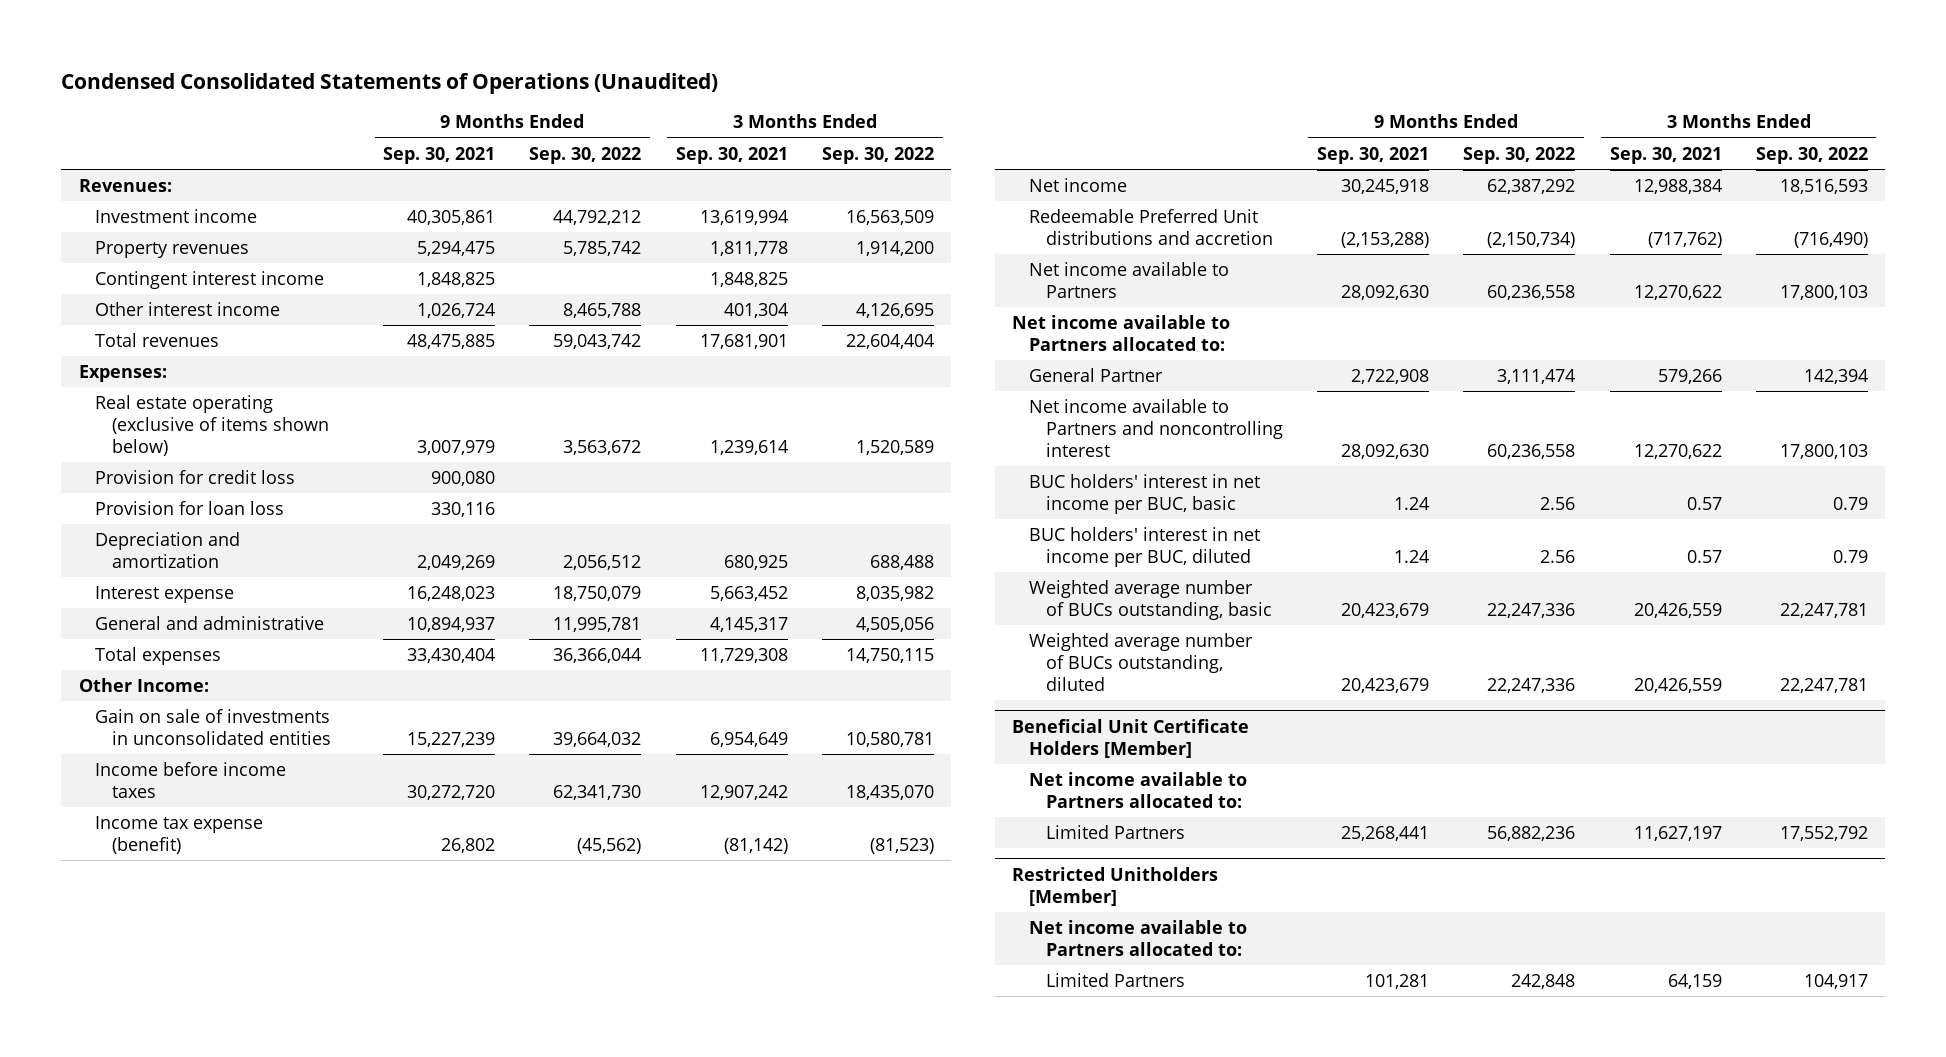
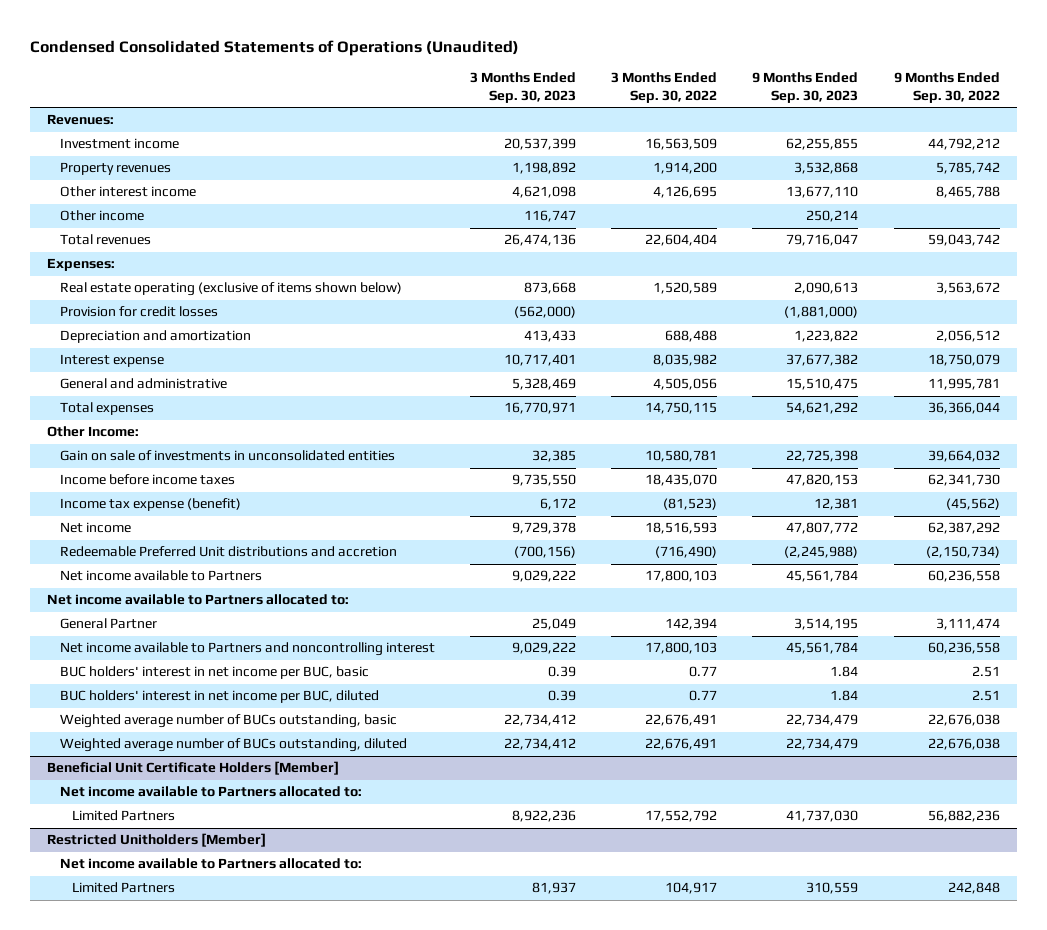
- | 9 Months Ended Sep. 30, 2021 | 9 Months Ended Sep. 30, 2022 | 3 Months Ended Sep. 30, 2021 | 3 Months Ended Sep. 30, 2022
+ | 3 Months Ended Sep. 30, 2023 | 3 Months Ended Sep. 30, 2022 | 9 Months Ended Sep. 30, 2023 | 9 Months Ended Sep. 30, 2022
- Contingent interest income | 1,848,825 | | 1,848,825 |
+ Other income | 116,747 | | 250,214 |
- Provision for credit loss | 900,080 | | |
- Provision for loan loss | 330,116 | | |
+ Provision for credit losses | (562,000) | | (1,881,000) |
- BUC holders' interest in net income per BUC, basic | 1.24 | 2.56 | 0.57 | 0.79
- BUC holders' interest in net income per BUC, diluted | 1.24 | 2.56 | 0.57 | 0.79
- Weighted average number of BUCs outstanding, basic | 20,423,679 | 22,247,336 | 20,426,559 | 22,247,781
- Weighted average number of BUCs outstanding, diluted | 20,423,679 | 22,247,336 | 20,426,559 | 22,247,781
+ BUC holders' interest in net income per BUC, basic | 0.39 | 0.77 | 1.84 | 2.51
+ BUC holders' interest in net income per BUC, diluted | 0.39 | 0.77 | 1.84 | 2.51
+ Weighted average number of BUCs outstanding, basic | 22,734,412 | 22,676,491 | 22,734,479 | 22,676,038
+ Weighted average number of BUCs outstanding, diluted | 22,734,412 | 22,676,491 | 22,734,479 | 22,676,038

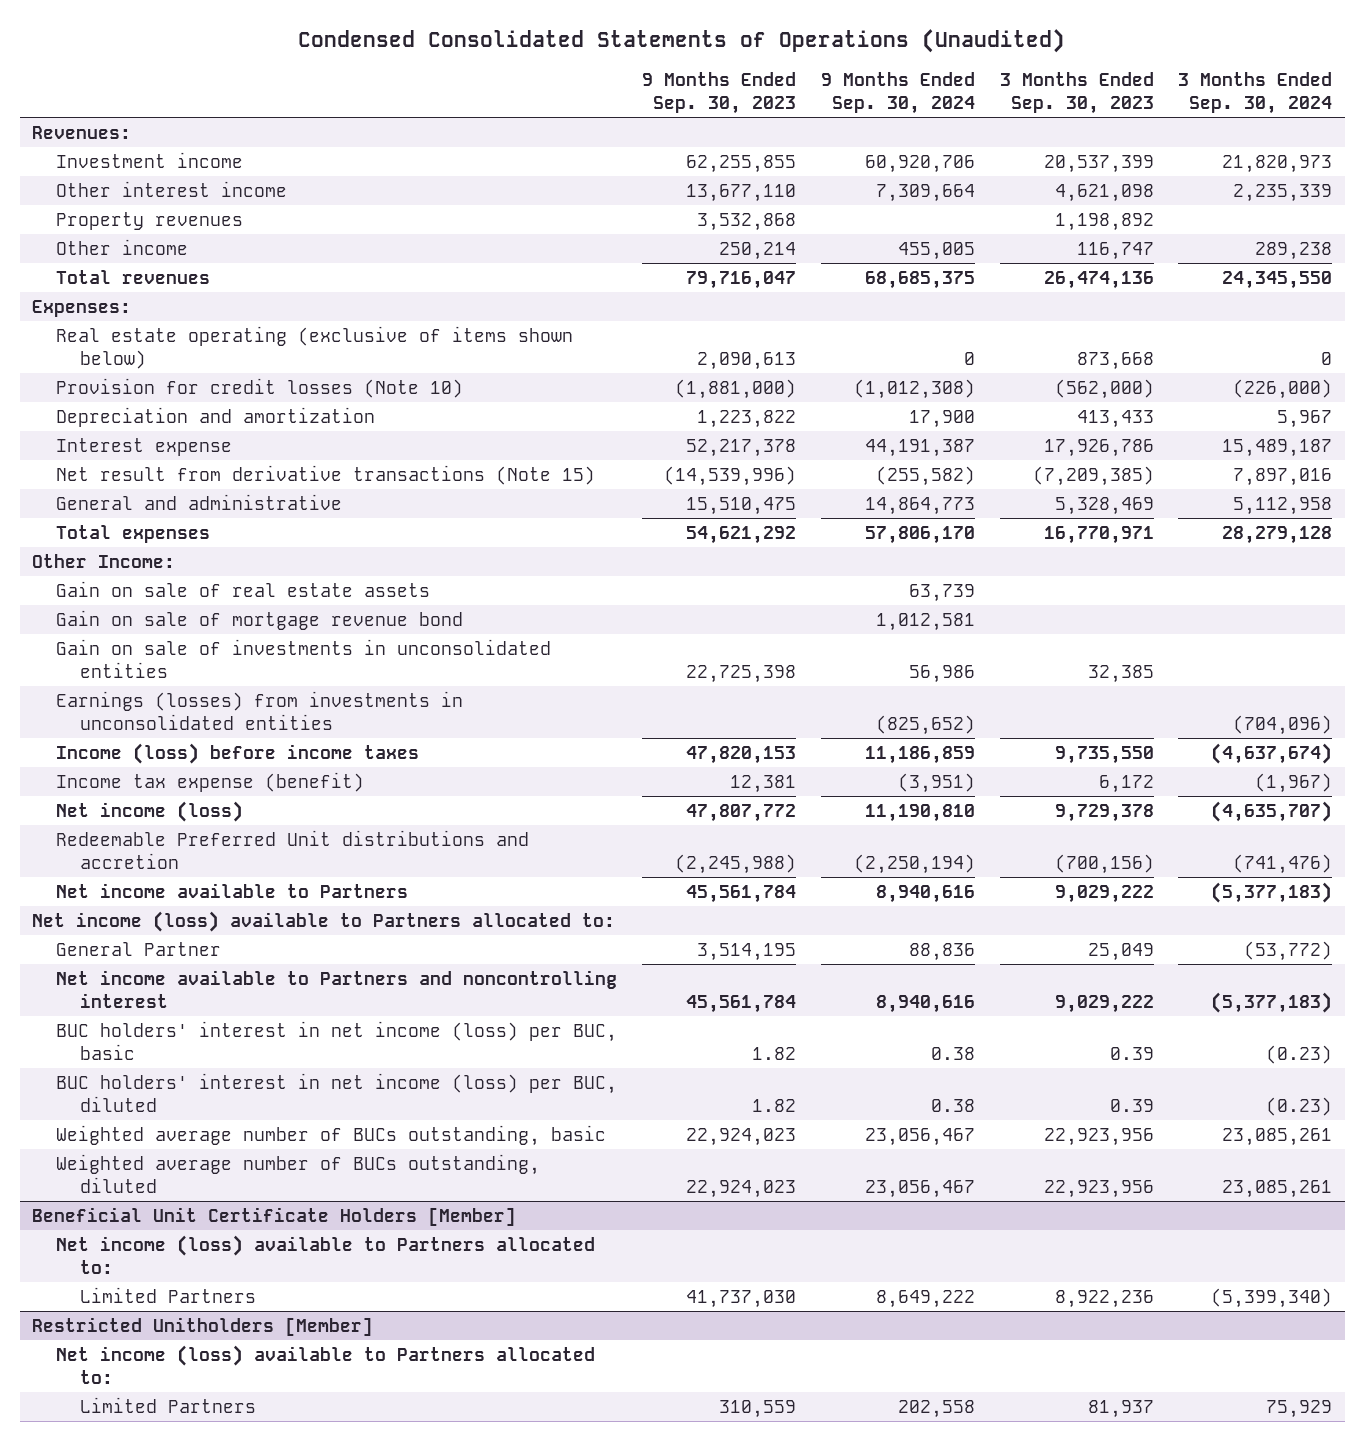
- | 3 Months Ended Sep. 30, 2023 | 3 Months Ended Sep. 30, 2022 | 9 Months Ended Sep. 30, 2023 | 9 Months Ended Sep. 30, 2022
+ | 9 Months Ended Sep. 30, 2023 | 9 Months Ended Sep. 30, 2024 | 3 Months Ended Sep. 30, 2023 | 3 Months Ended Sep. 30, 2024
moved down: Property revenues | 3,532,868 | | 1,198,892 |
- Provision for credit losses | (562,000) | | (1,881,000) |
+ Provision for credit losses (Note 10) | (1,881,000) | (1,012,308) | (562,000) | (226,000)
- Interest expense | 10,717,401 | 8,035,982 | 37,677,382 | 18,750,079
+ Interest expense | 52,217,378 | 44,191,387 | 17,926,786 | 15,489,187
+ Net result from derivative transactions (Note 15) | (14,539,996) | (255,582) | (7,209,385) | 7,897,016
+ Gain on sale of real estate assets | | 63,739 | |
+ Gain on sale of mortgage revenue bond | | 1,012,581 | |
- Income before income taxes | 9,735,550 | 18,435,070 | 47,820,153 | 62,341,730
+ Earnings (losses) from investments in unconsolidated entities | | (825,652) | | (704,096)
+ Income (loss) before income taxes | 47,820,153 | 11,186,859 | 9,735,550 | (4,637,674)
- Net income | 9,729,378 | 18,516,593 | 47,807,772 | 62,387,292
+ Net income (loss) | 47,807,772 | 11,190,810 | 9,729,378 | (4,635,707)
- Net income available to Partners allocated to:
+ Net income (loss) available to Partners allocated to:
- BUC holders' interest in net income per BUC, basic | 0.39 | 0.77 | 1.84 | 2.51
- BUC holders' interest in net income per BUC, diluted | 0.39 | 0.77 | 1.84 | 2.51
- Weighted average number of BUCs outstanding, basic | 22,734,412 | 22,676,491 | 22,734,479 | 22,676,038
- Weighted average number of BUCs outstanding, diluted | 22,734,412 | 22,676,491 | 22,734,479 | 22,676,038
+ BUC holders' interest in net income (loss) per BUC, basic | 1.82 | 0.38 | 0.39 | (0.23)
+ BUC holders' interest in net income (loss) per BUC, diluted | 1.82 | 0.38 | 0.39 | (0.23)
+ Weighted average number of BUCs outstanding, basic | 22,924,023 | 23,056,467 | 22,923,956 | 23,085,261
+ Weighted average number of BUCs outstanding, diluted | 22,924,023 | 23,056,467 | 22,923,956 | 23,085,261
@ Beneficial Unit Certificate Holders [Member]
- Net income available to Partners allocated to:
+ Net income (loss) available to Partners allocated to:
@ Restricted Unitholders [Member]
- Net income available to Partners allocated to:
+ Net income (loss) available to Partners allocated to:

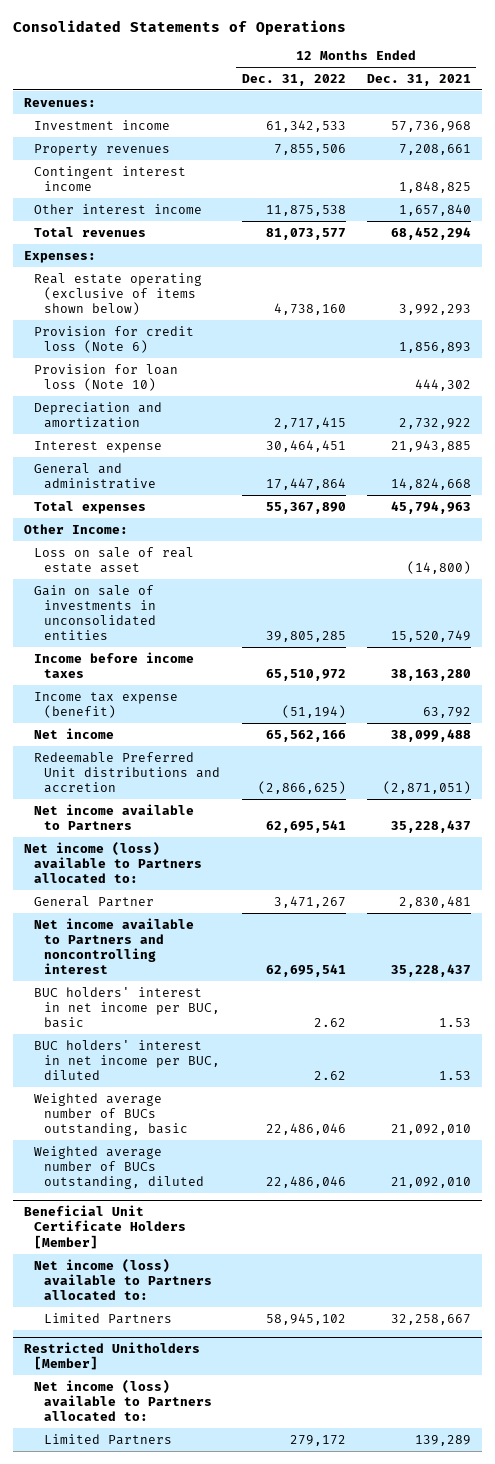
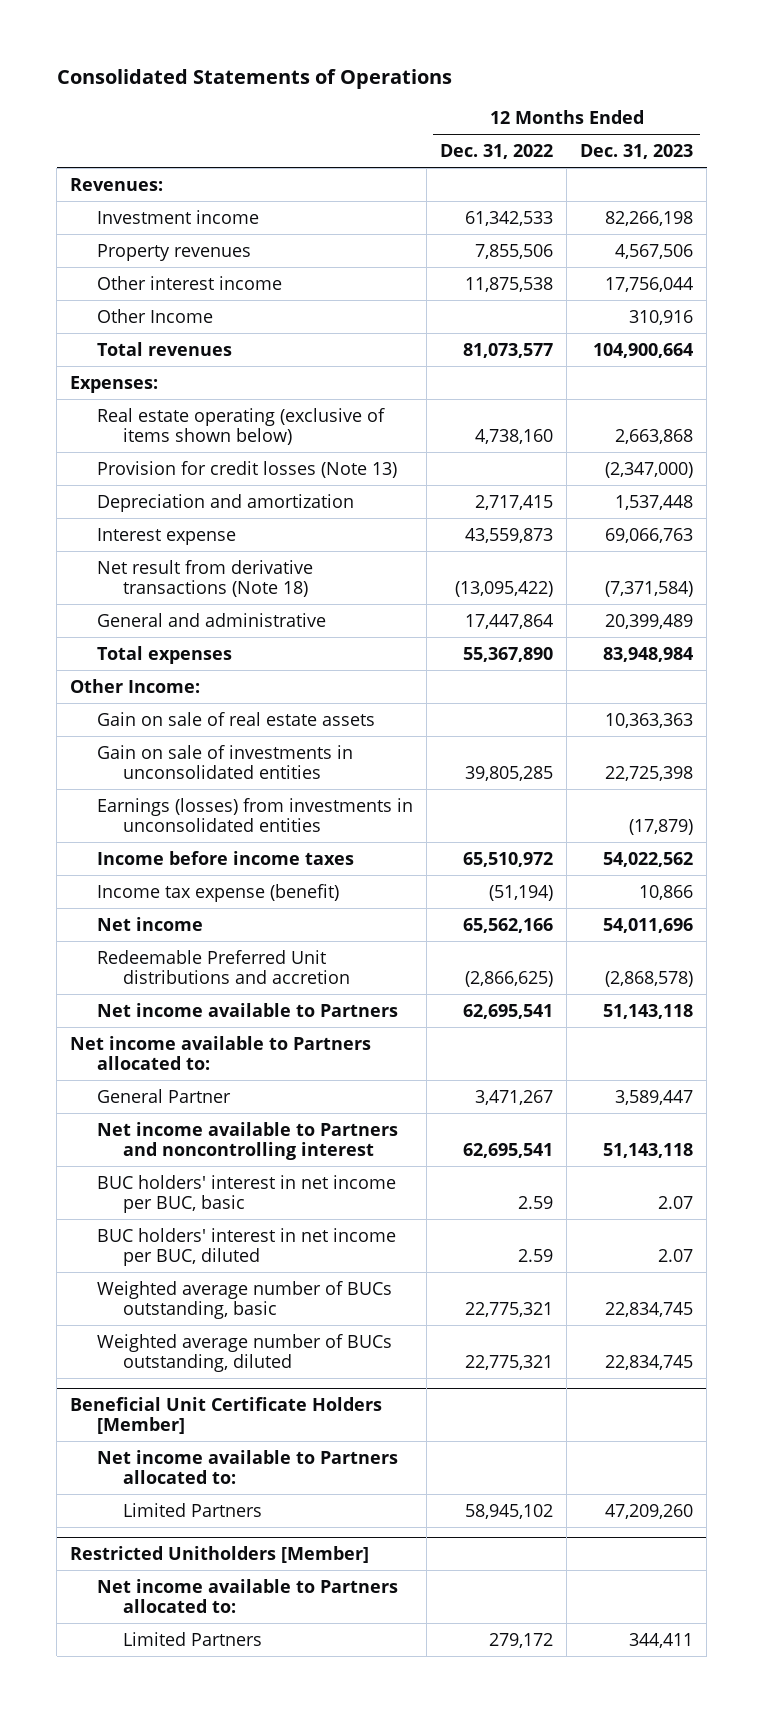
- | 12 Months Ended Dec. 31, 2022 | 12 Months Ended Dec. 31, 2021
+ | 12 Months Ended Dec. 31, 2022 | 12 Months Ended Dec. 31, 2023
- Contingent interest income | | 1,848,825
+ Other Income | | 310,916
- Provision for credit loss (Note 6) | | 1,856,893
- Provision for loan loss (Note 10) | | 444,302
+ Provision for credit losses (Note 13) | | (2,347,000)
- Interest expense | 30,464,451 | 21,943,885
+ Interest expense | 43,559,873 | 69,066,763
+ Net result from derivative transactions (Note 18) | (13,095,422) | (7,371,584)
- Loss on sale of real estate asset | | (14,800)
+ Gain on sale of real estate assets | | 10,363,363
+ Earnings (losses) from investments in unconsolidated entities | | (17,879)
- Net income (loss) available to Partners allocated to:
+ Net income available to Partners allocated to:
- BUC holders' interest in net income per BUC, basic | 2.62 | 1.53
- BUC holders' interest in net income per BUC, diluted | 2.62 | 1.53
- Weighted average number of BUCs outstanding, basic | 22,486,046 | 21,092,010
- Weighted average number of BUCs outstanding, diluted | 22,486,046 | 21,092,010
+ BUC holders' interest in net income per BUC, basic | 2.59 | 2.07
+ BUC holders' interest in net income per BUC, diluted | 2.59 | 2.07
+ Weighted average number of BUCs outstanding, basic | 22,775,321 | 22,834,745
+ Weighted average number of BUCs outstanding, diluted | 22,775,321 | 22,834,745
@ Beneficial Unit Certificate Holders [Member]
- Net income (loss) available to Partners allocated to:
+ Net income available to Partners allocated to:
@ Restricted Unitholders [Member]
- Net income (loss) available to Partners allocated to:
+ Net income available to Partners allocated to:

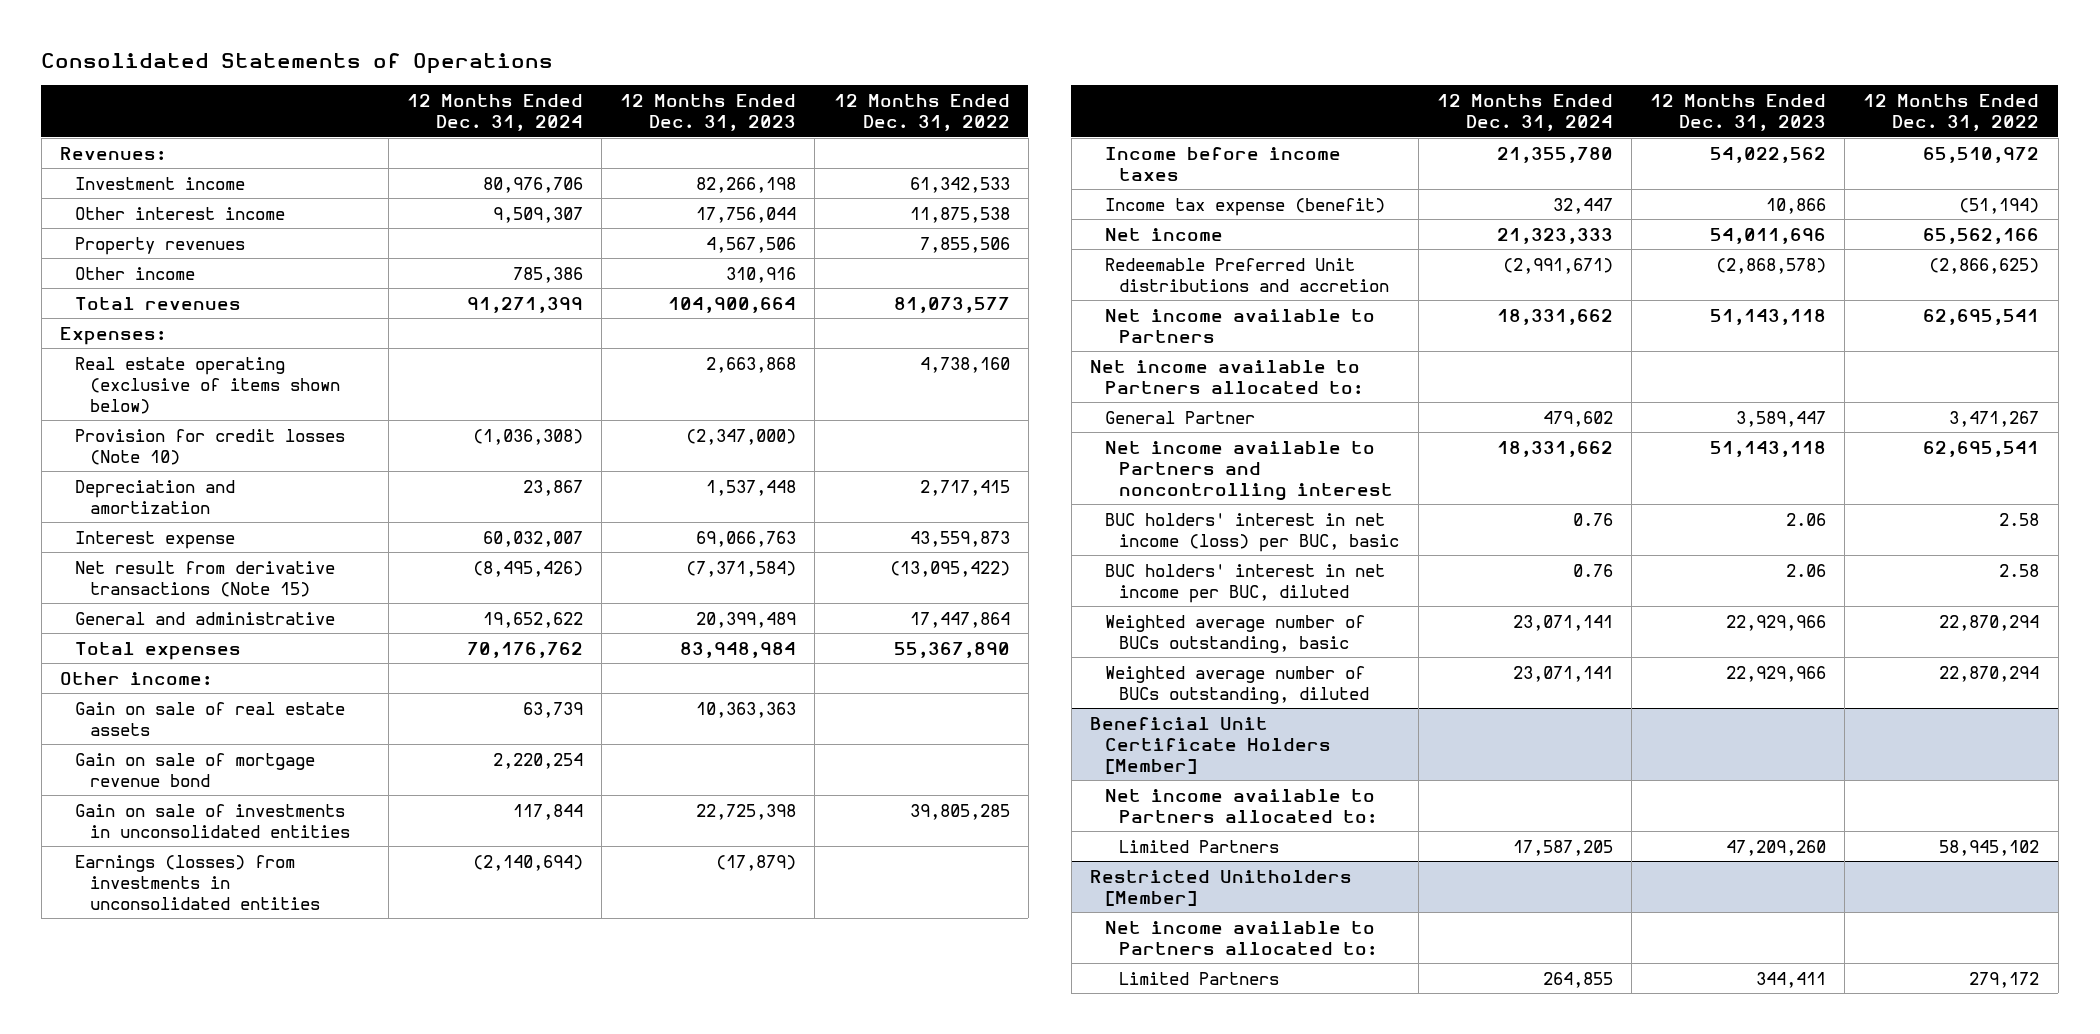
- | 12 Months Ended Dec. 31, 2022 | 12 Months Ended Dec. 31, 2023
+ | 12 Months Ended Dec. 31, 2024 | 12 Months Ended Dec. 31, 2023 | 12 Months Ended Dec. 31, 2022
- Other Income | | 310,916
moved down: Property revenues | | 4,567,506 | 7,855,506
+ Other income | 785,386 | 310,916 |
- Provision for credit losses (Note 13) | | (2,347,000)
+ Provision for credit losses (Note 10) | (1,036,308) | (2,347,000) |
- Net result from derivative transactions (Note 18) | (13,095,422) | (7,371,584)
+ Net result from derivative transactions (Note 15) | (8,495,426) | (7,371,584) | (13,095,422)
- Other Income:
+ Other income:
+ Gain on sale of mortgage revenue bond | 2,220,254 | |
- BUC holders' interest in net income per BUC, basic | 2.59 | 2.07
- BUC holders' interest in net income per BUC, diluted | 2.59 | 2.07
- Weighted average number of BUCs outstanding, basic | 22,775,321 | 22,834,745
- Weighted average number of BUCs outstanding, diluted | 22,775,321 | 22,834,745
+ BUC holders' interest in net income (loss) per BUC, basic | 0.76 | 2.06 | 2.58
+ BUC holders' interest in net income per BUC, diluted | 0.76 | 2.06 | 2.58
+ Weighted average number of BUCs outstanding, basic | 23,071,141 | 22,929,966 | 22,870,294
+ Weighted average number of BUCs outstanding, diluted | 23,071,141 | 22,929,966 | 22,870,294

